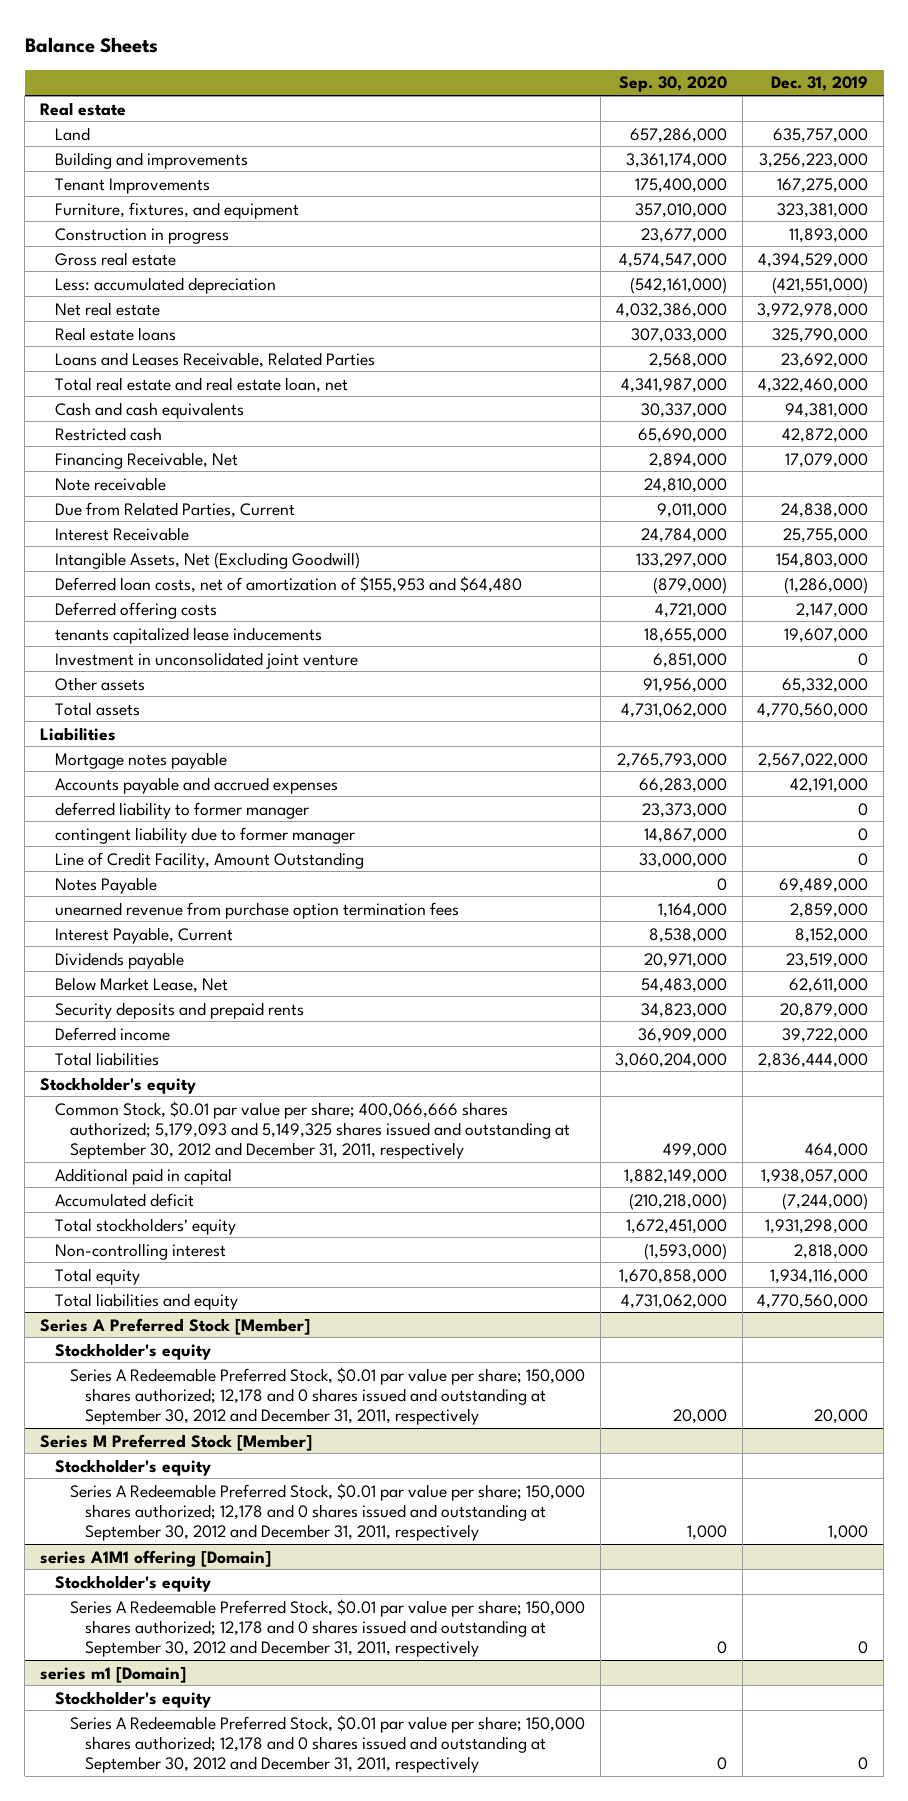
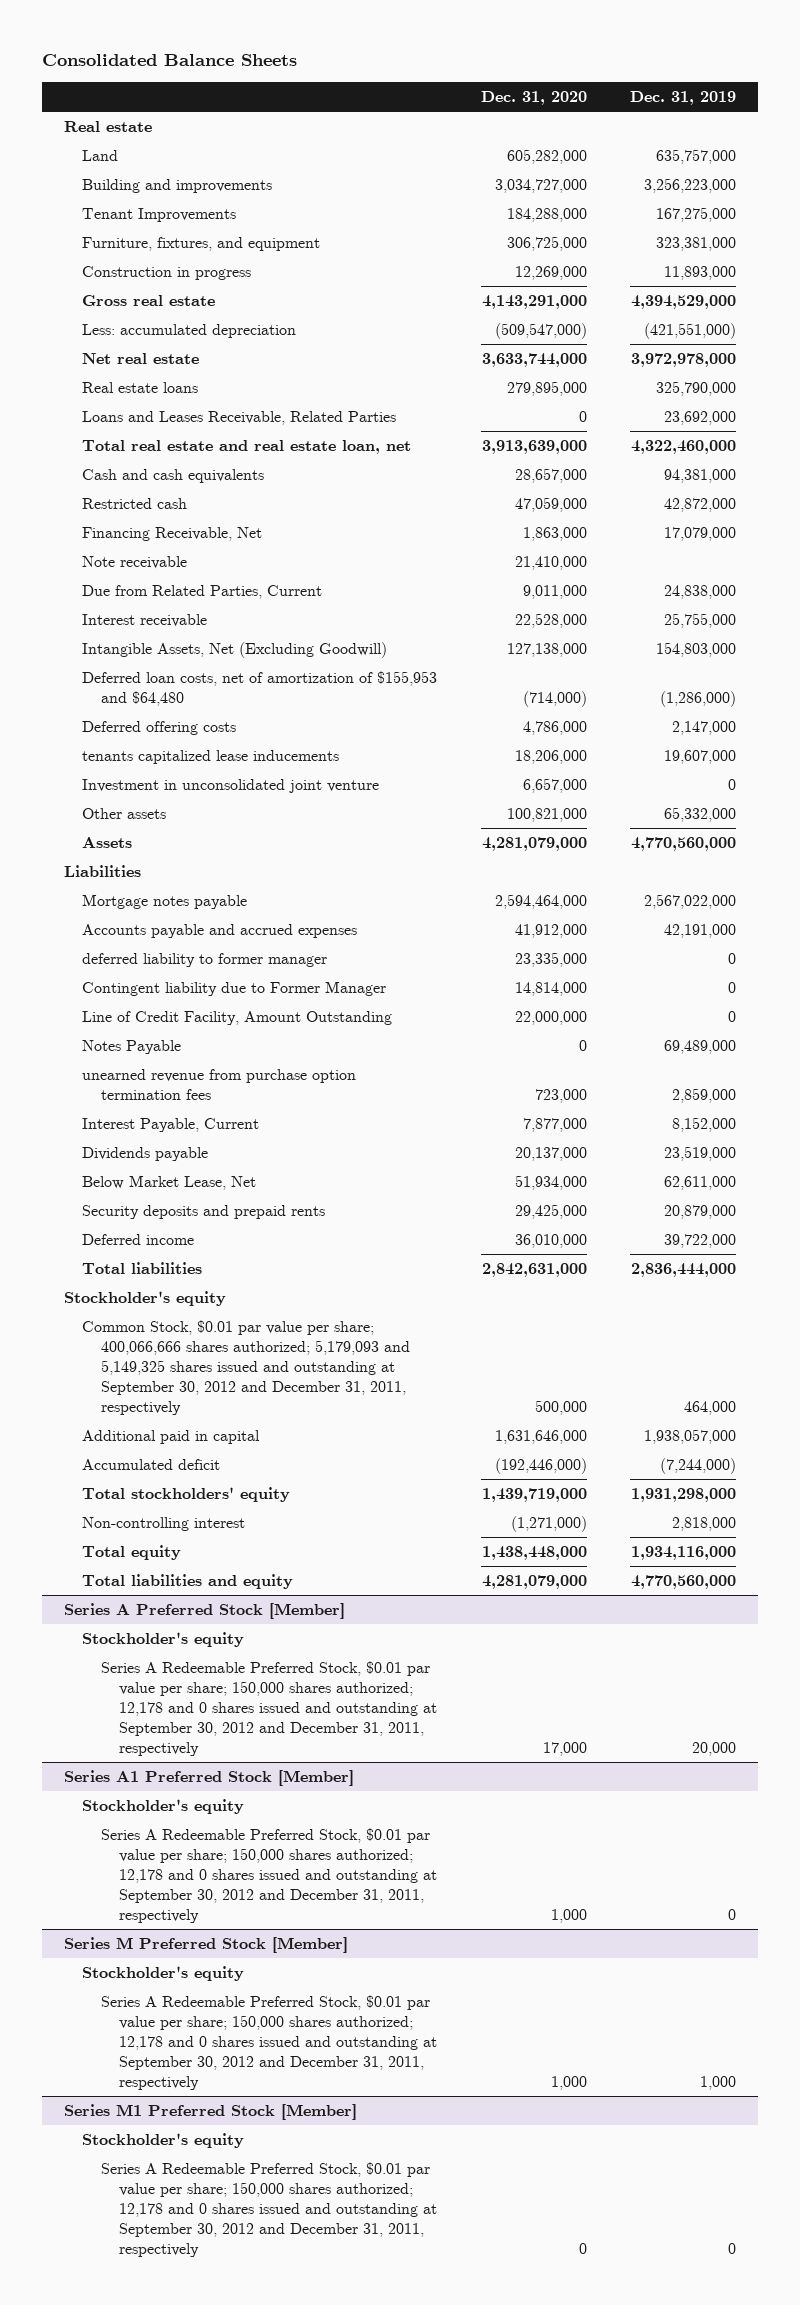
- Balance Sheets
+ Consolidated Balance Sheets
- | Sep. 30, 2020 | Dec. 31, 2019
+ | Dec. 31, 2020 | Dec. 31, 2019
- Interest Receivable | 24,784,000 | 25,755,000
+ Interest receivable | 22,528,000 | 25,755,000
- Total assets | 4,731,062,000 | 4,770,560,000
+ Assets | 4,281,079,000 | 4,770,560,000
- contingent liability due to former manager | 14,867,000 | 0
+ Contingent liability due to Former Manager | 14,814,000 | 0
+ Series A1 Preferred Stock [Member]
+ Stockholder's equity
+ Series A Redeemable Preferred Stock, $0.01 par value per share; 150,000 shares authorized; 12,178 and 0 shares issued and outstanding at September 30, 2012 and December 31, 2011, respectively | 1,000 | 0
- series A1M1 offering [Domain]
- Stockholder's equity
- Series A Redeemable Preferred Stock, $0.01 par value per share; 150,000 shares authorized; 12,178 and 0 shares issued and outstanding at September 30, 2012 and December 31, 2011, respectively | 0 | 0
- series m1 [Domain]
+ Series M1 Preferred Stock [Member]

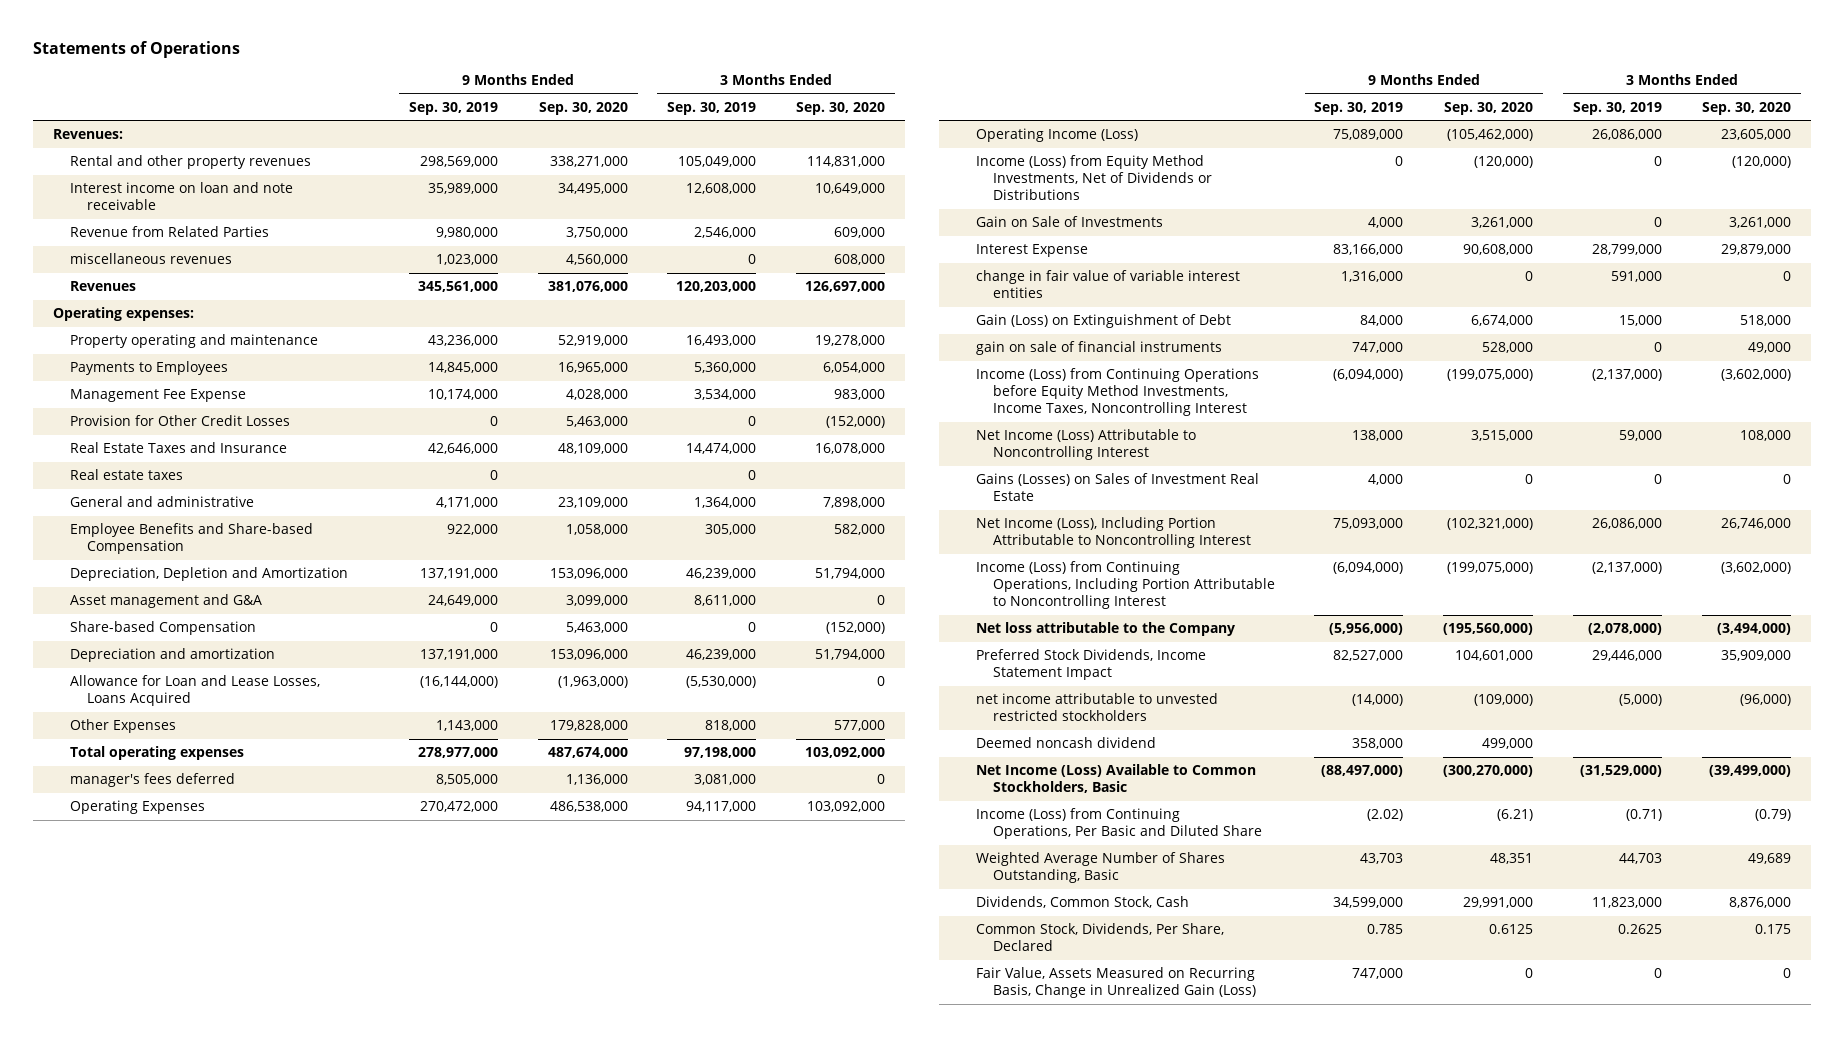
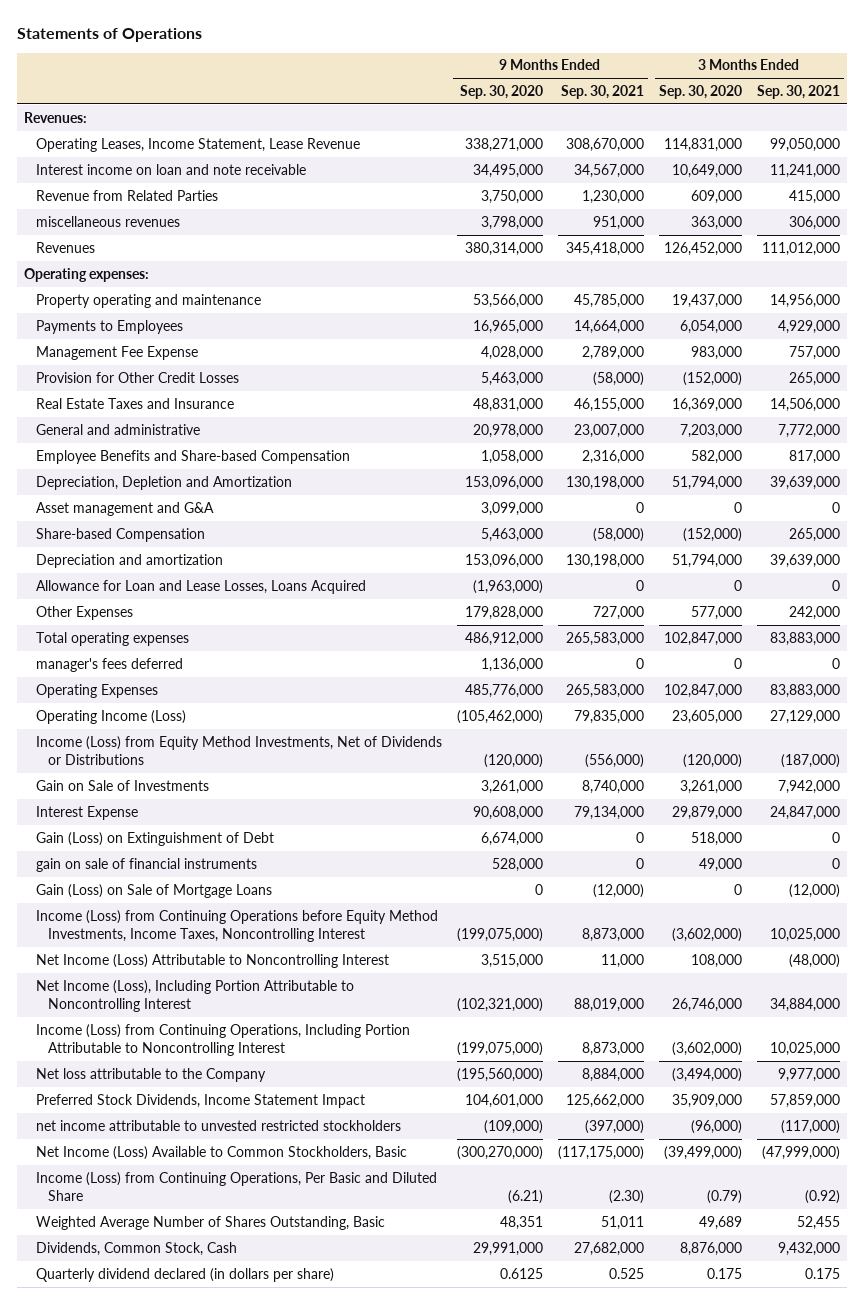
- | 9 Months Ended Sep. 30, 2019 | 9 Months Ended Sep. 30, 2020 | 3 Months Ended Sep. 30, 2019 | 3 Months Ended Sep. 30, 2020
+ | 9 Months Ended Sep. 30, 2020 | 9 Months Ended Sep. 30, 2021 | 3 Months Ended Sep. 30, 2020 | 3 Months Ended Sep. 30, 2021
- Rental and other property revenues | 298,569,000 | 338,271,000 | 105,049,000 | 114,831,000
+ Operating Leases, Income Statement, Lease Revenue | 338,271,000 | 308,670,000 | 114,831,000 | 99,050,000
- miscellaneous revenues | 1,023,000 | 4,560,000 | 0 | 608,000
- Revenues | 345,561,000 | 381,076,000 | 120,203,000 | 126,697,000
+ miscellaneous revenues | 3,798,000 | 951,000 | 363,000 | 306,000
+ Revenues | 380,314,000 | 345,418,000 | 126,452,000 | 111,012,000
- Property operating and maintenance | 43,236,000 | 52,919,000 | 16,493,000 | 19,278,000
+ Property operating and maintenance | 53,566,000 | 45,785,000 | 19,437,000 | 14,956,000
- Real Estate Taxes and Insurance | 42,646,000 | 48,109,000 | 14,474,000 | 16,078,000
- Real estate taxes | 0 | | 0 |
- General and administrative | 4,171,000 | 23,109,000 | 1,364,000 | 7,898,000
+ Real Estate Taxes and Insurance | 48,831,000 | 46,155,000 | 16,369,000 | 14,506,000
+ General and administrative | 20,978,000 | 23,007,000 | 7,203,000 | 7,772,000
- Total operating expenses | 278,977,000 | 487,674,000 | 97,198,000 | 103,092,000
+ Total operating expenses | 486,912,000 | 265,583,000 | 102,847,000 | 83,883,000
- Operating Expenses | 270,472,000 | 486,538,000 | 94,117,000 | 103,092,000
+ Operating Expenses | 485,776,000 | 265,583,000 | 102,847,000 | 83,883,000
- change in fair value of variable interest entities | 1,316,000 | 0 | 591,000 | 0
+ Gain (Loss) on Sale of Mortgage Loans | 0 | (12,000) | 0 | (12,000)
- Gains (Losses) on Sales of Investment Real Estate | 4,000 | 0 | 0 | 0
- Deemed noncash dividend | 358,000 | 499,000 | |
- Common Stock, Dividends, Per Share, Declared | 0.785 | 0.6125 | 0.2625 | 0.175
- Fair Value, Assets Measured on Recurring Basis, Change in Unrealized Gain (Loss) | 747,000 | 0 | 0 | 0
+ Quarterly dividend declared (in dollars per share) | 0.6125 | 0.525 | 0.175 | 0.175

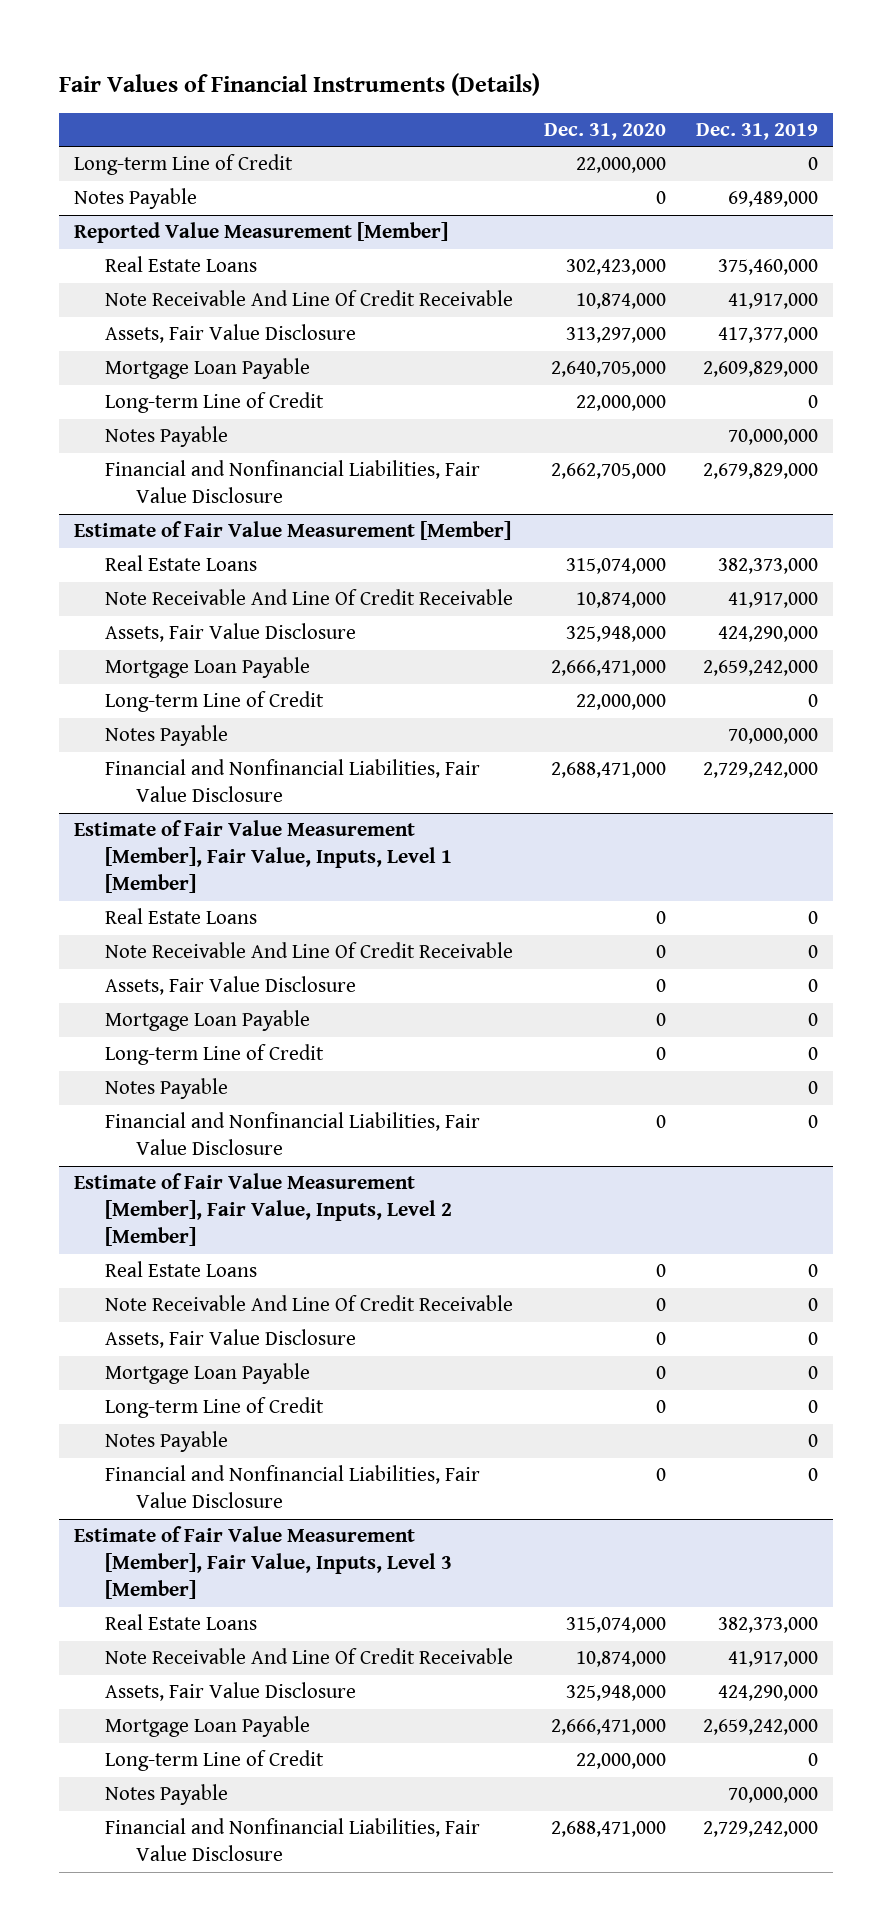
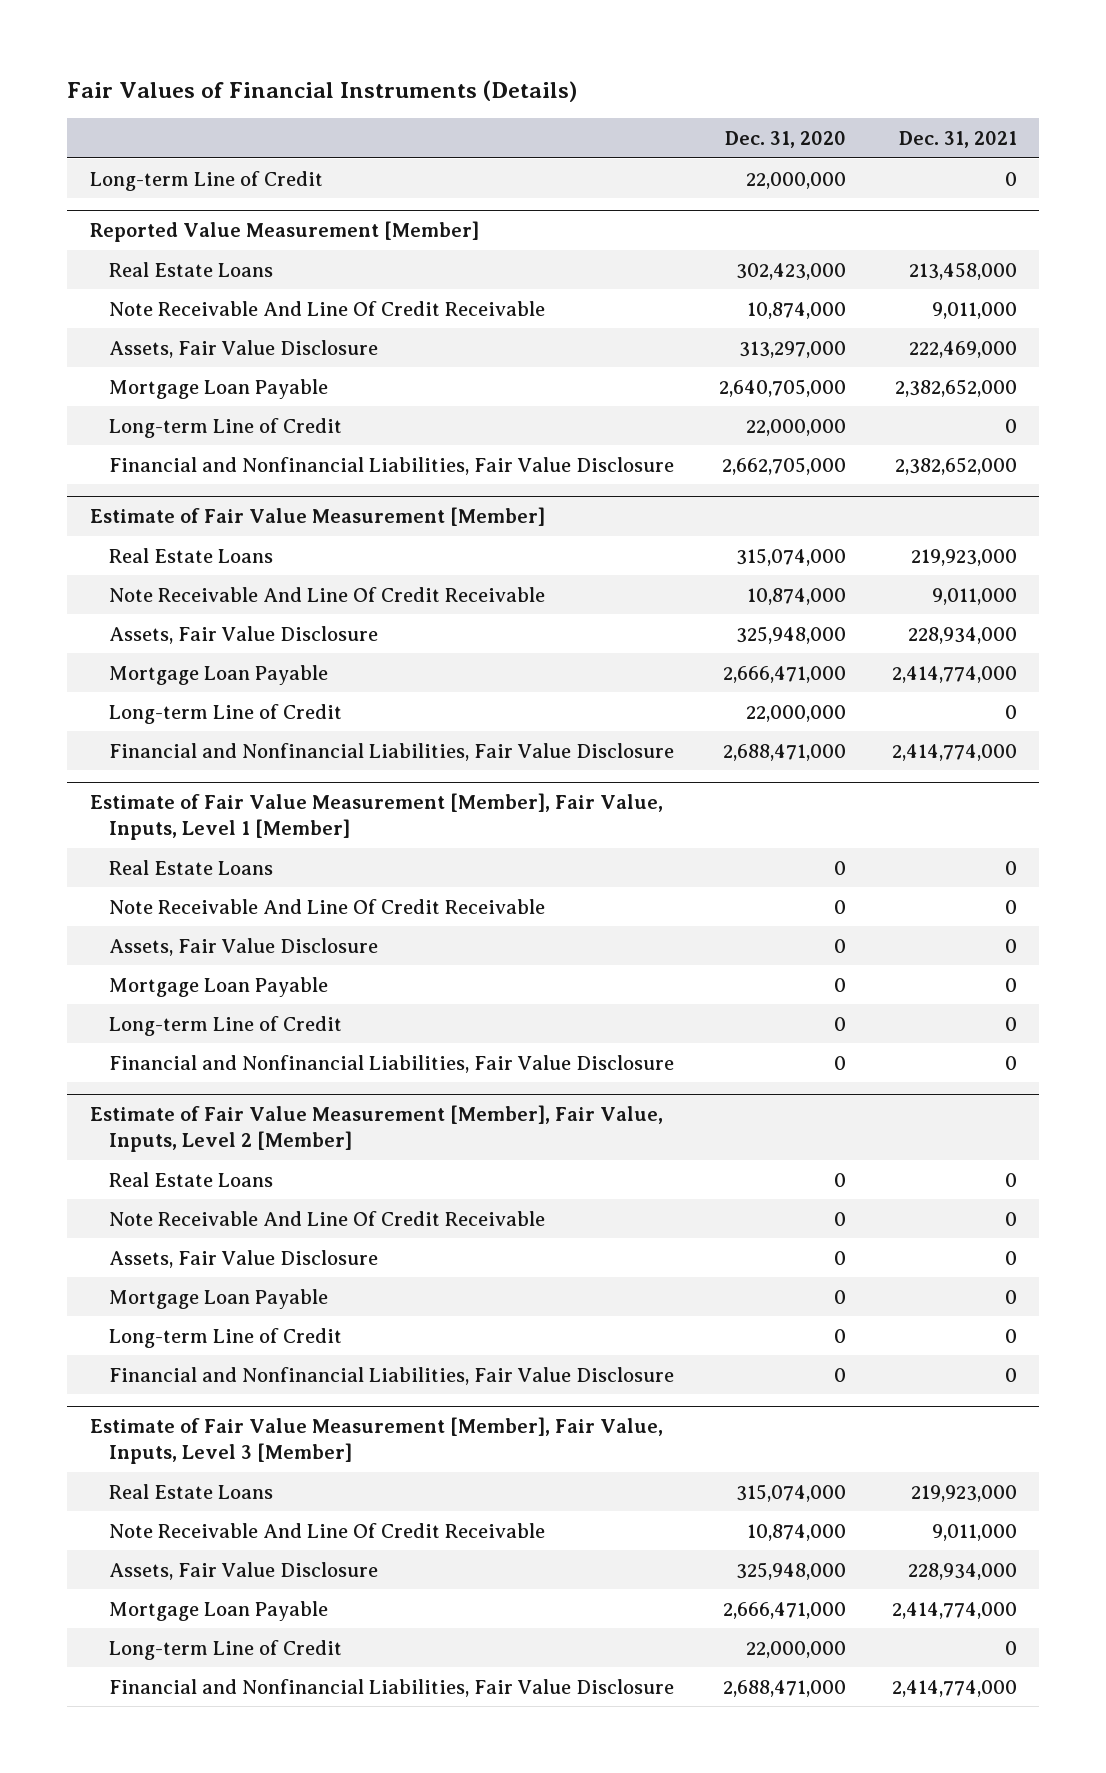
- | Dec. 31, 2020 | Dec. 31, 2019
+ | Dec. 31, 2020 | Dec. 31, 2021
- Notes Payable | 0 | 69,489,000
@ Reported Value Measurement [Member]
- Notes Payable | | 70,000,000
@ Estimate of Fair Value Measurement [Member]
- Notes Payable | | 70,000,000
@ Estimate of Fair Value Measurement [Member], Fair Value, Inputs, Level 1 [Member]
- Notes Payable | | 0
@ Estimate of Fair Value Measurement [Member], Fair Value, Inputs, Level 2 [Member]
- Notes Payable | | 0
@ Estimate of Fair Value Measurement [Member], Fair Value, Inputs, Level 3 [Member]
- Notes Payable | | 70,000,000

